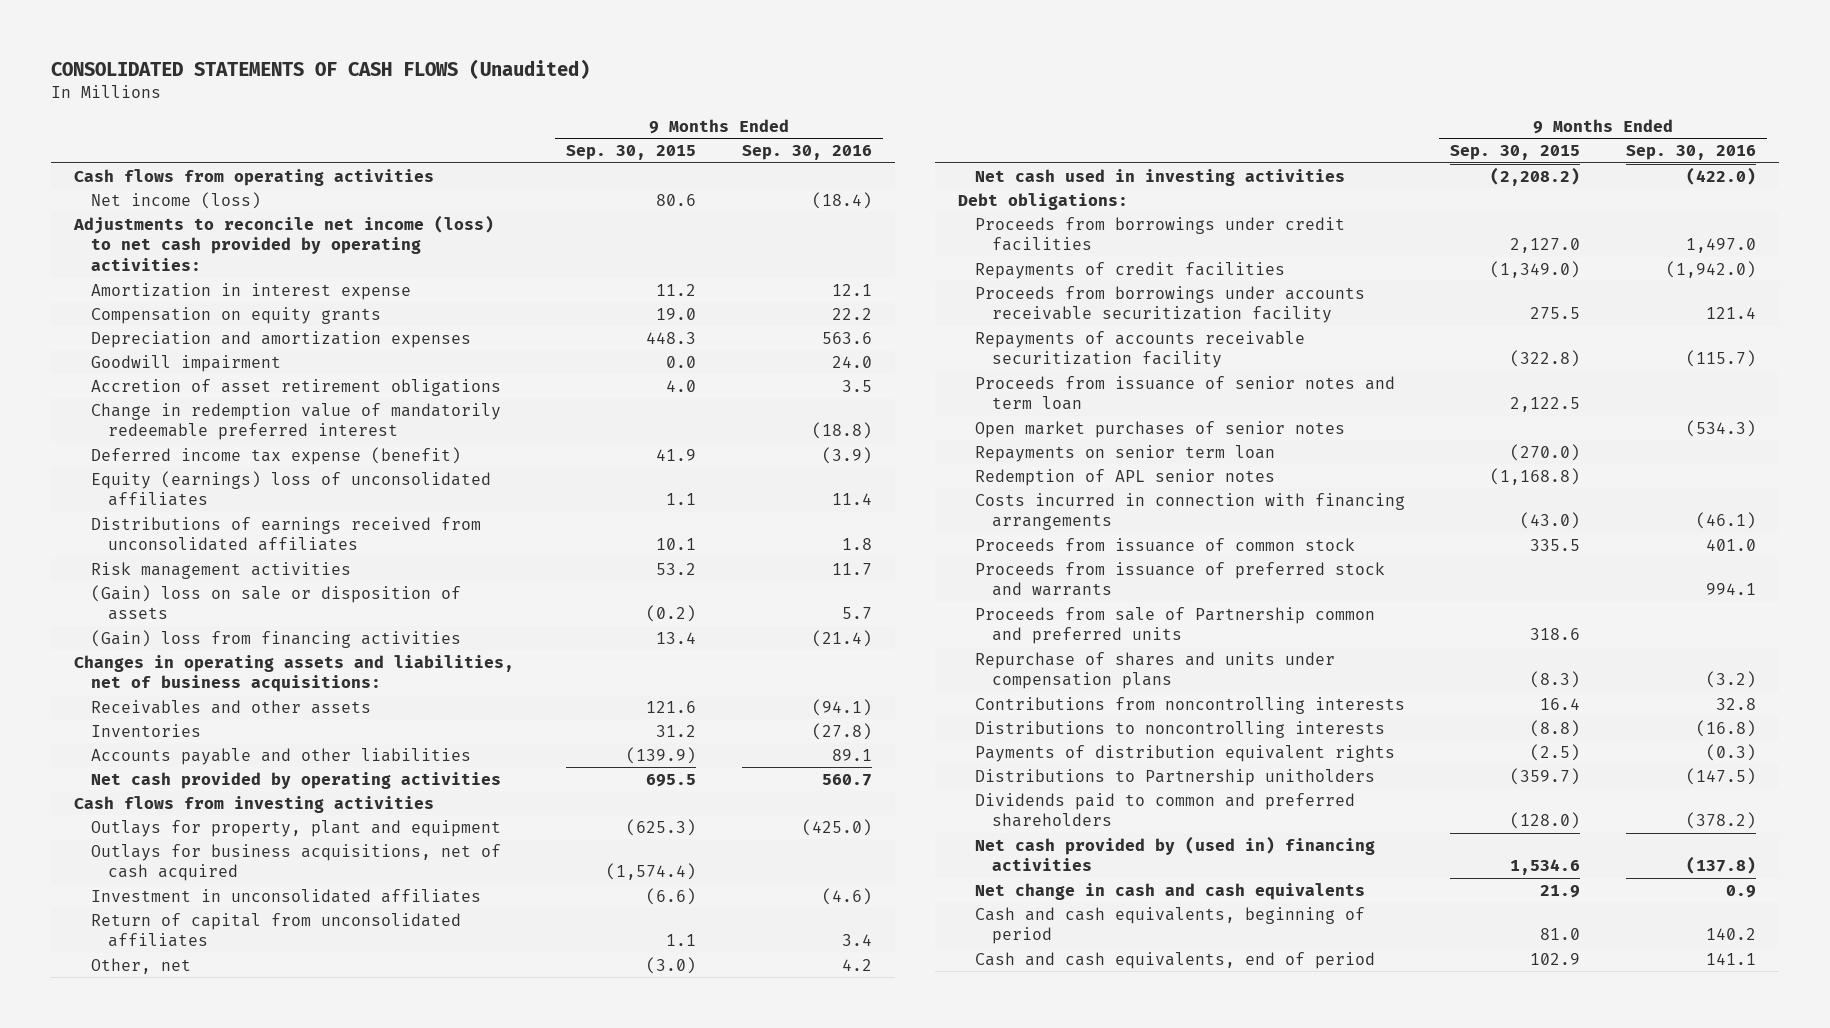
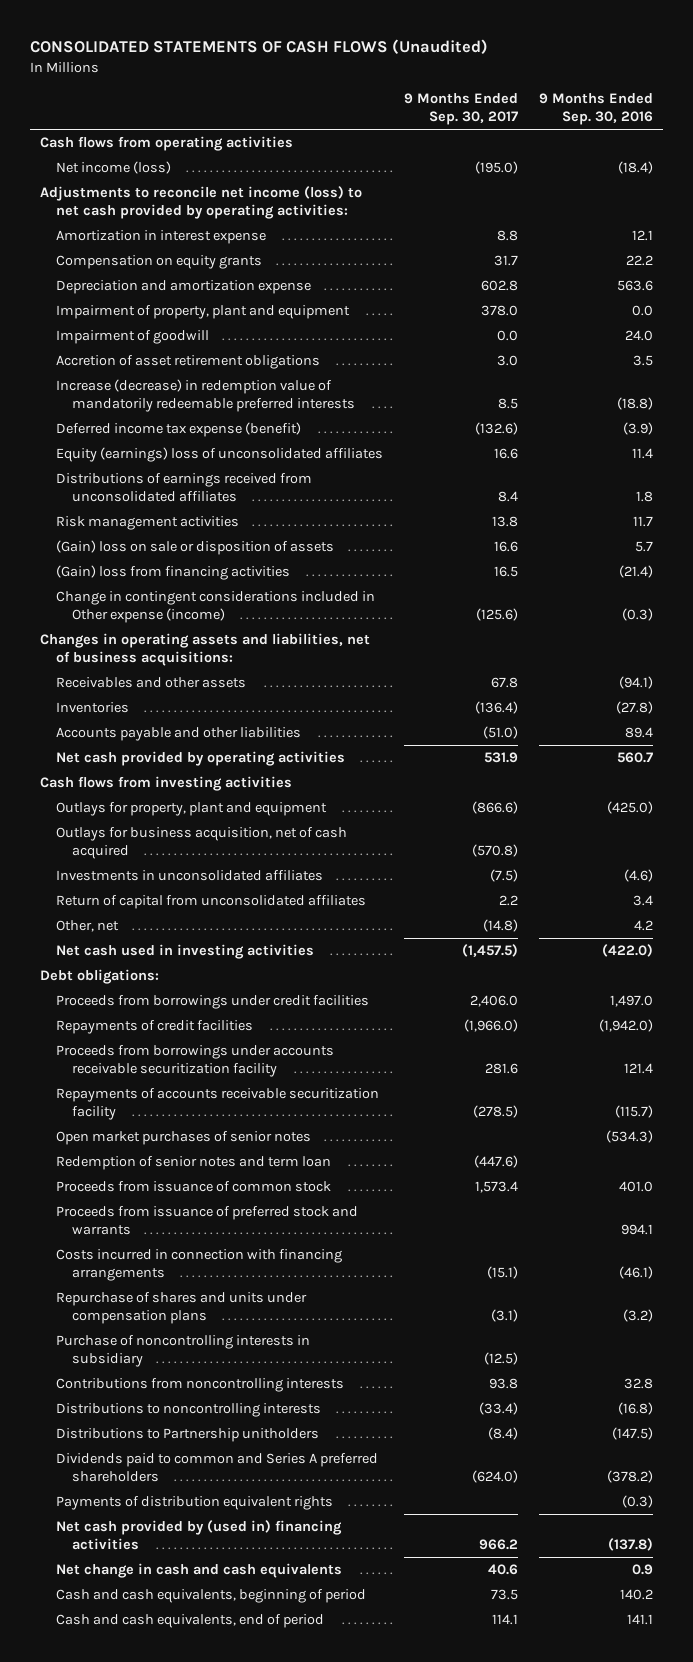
- | 9 Months Ended Sep. 30, 2015 | 9 Months Ended Sep. 30, 2016
+ | 9 Months Ended Sep. 30, 2017 | 9 Months Ended Sep. 30, 2016
- Depreciation and amortization expenses | 448.3 | 563.6
- Goodwill impairment | 0.0 | 24.0
+ Depreciation and amortization expense | 602.8 | 563.6
+ Impairment of property, plant and equipment | 378.0 | 0.0
+ Impairment of goodwill | 0.0 | 24.0
- Change in redemption value of mandatorily redeemable preferred interest | | (18.8)
+ Increase (decrease) in redemption value of mandatorily redeemable preferred interests | 8.5 | (18.8)
+ Change in contingent considerations included in Other expense (income) | (125.6) | (0.3)
- Accounts payable and other liabilities | (139.9) | 89.1
+ Accounts payable and other liabilities | (51.0) | 89.4
- Outlays for business acquisitions, net of cash acquired | (1,574.4) |
- Investment in unconsolidated affiliates | (6.6) | (4.6)
+ Outlays for business acquisition, net of cash acquired | (570.8) |
+ Investments in unconsolidated affiliates | (7.5) | (4.6)
- Proceeds from issuance of senior notes and term loan | 2,122.5 |
- Repayments on senior term loan | (270.0) |
- Redemption of APL senior notes | (1,168.8) |
+ Redemption of senior notes and term loan | (447.6) |
- Proceeds from sale of Partnership common and preferred units | 318.6 |
moved down: Costs incurred in connection with financing arrangements | (15.1) | (46.1)
+ Purchase of noncontrolling interests in subsidiary | (12.5) |
- Dividends paid to common and preferred shareholders | (128.0) | (378.2)
+ Dividends paid to common and Series A preferred shareholders | (624.0) | (378.2)
moved down: Payments of distribution equivalent rights | | (0.3)

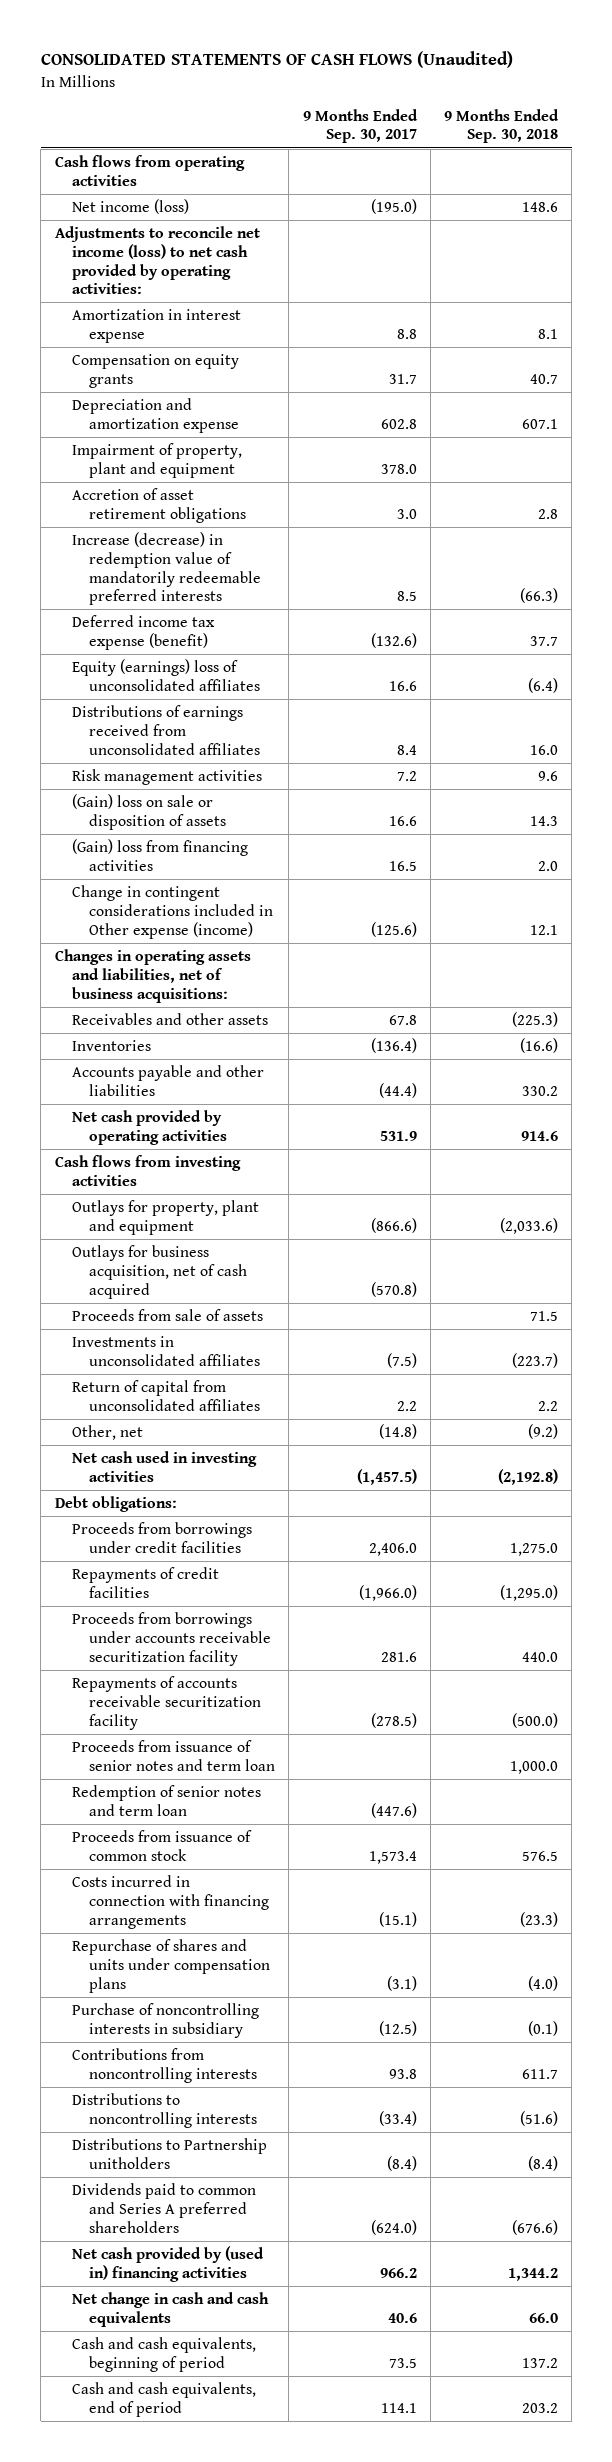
- | 9 Months Ended Sep. 30, 2017 | 9 Months Ended Sep. 30, 2016
+ | 9 Months Ended Sep. 30, 2017 | 9 Months Ended Sep. 30, 2018
- Impairment of goodwill | 0.0 | 24.0
- Risk management activities | 13.8 | 11.7
+ Risk management activities | 7.2 | 9.6
- Accounts payable and other liabilities | (51.0) | 89.4
+ Accounts payable and other liabilities | (44.4) | 330.2
+ Proceeds from sale of assets | | 71.5
- Open market purchases of senior notes | | (534.3)
+ Proceeds from issuance of senior notes and term loan | | 1,000.0
- Proceeds from issuance of preferred stock and warrants | | 994.1
- Payments of distribution equivalent rights | | (0.3)

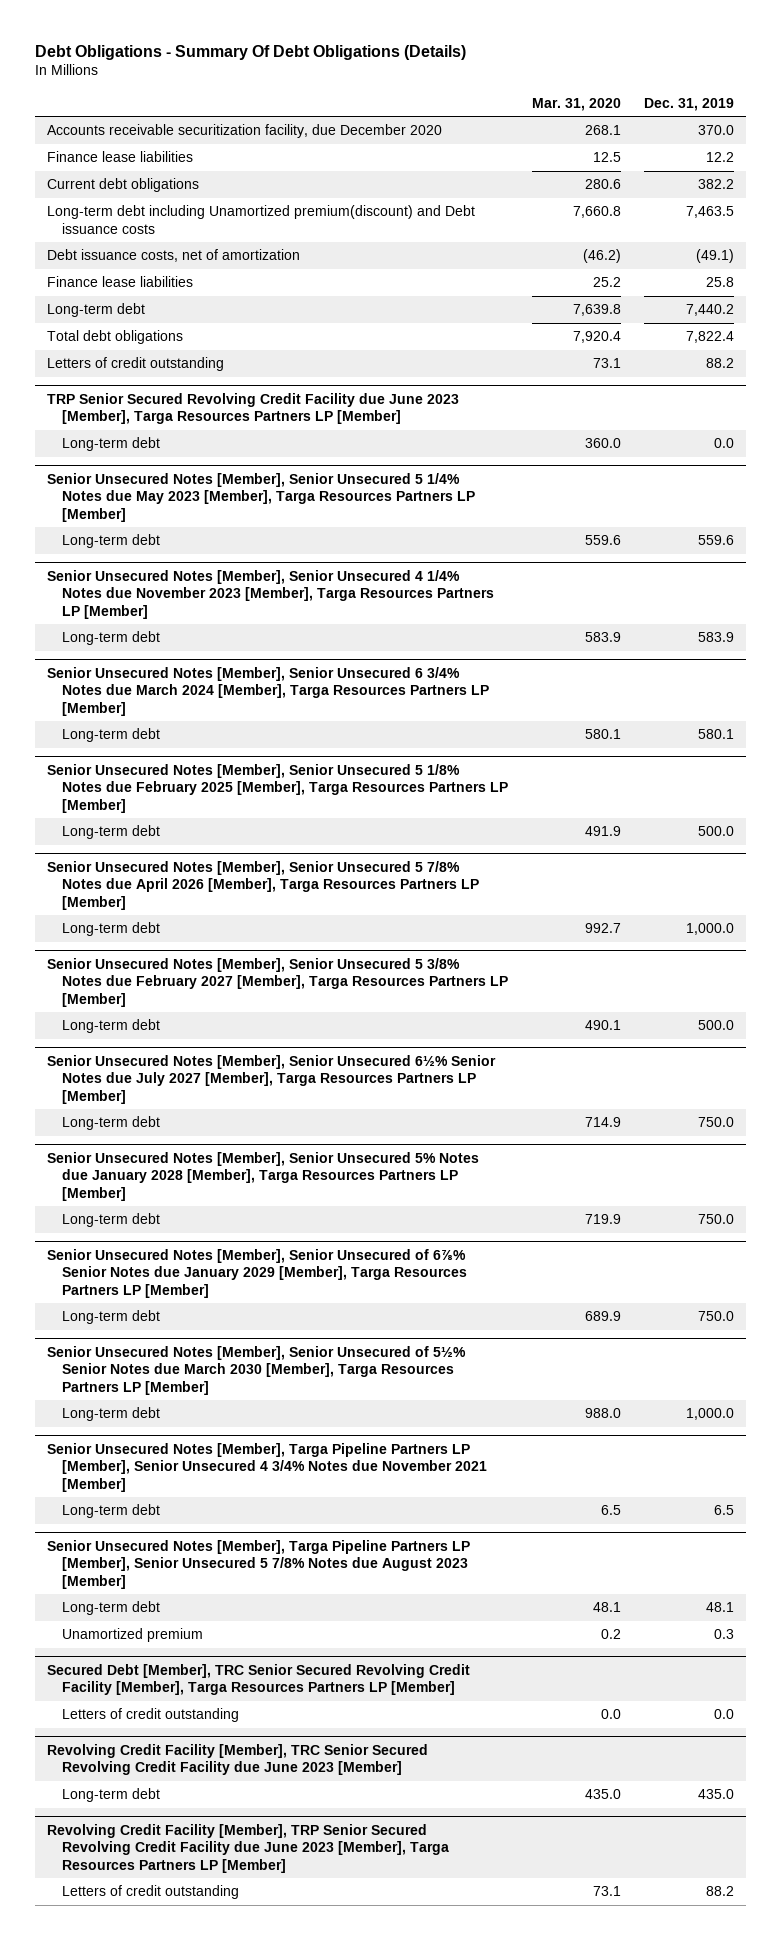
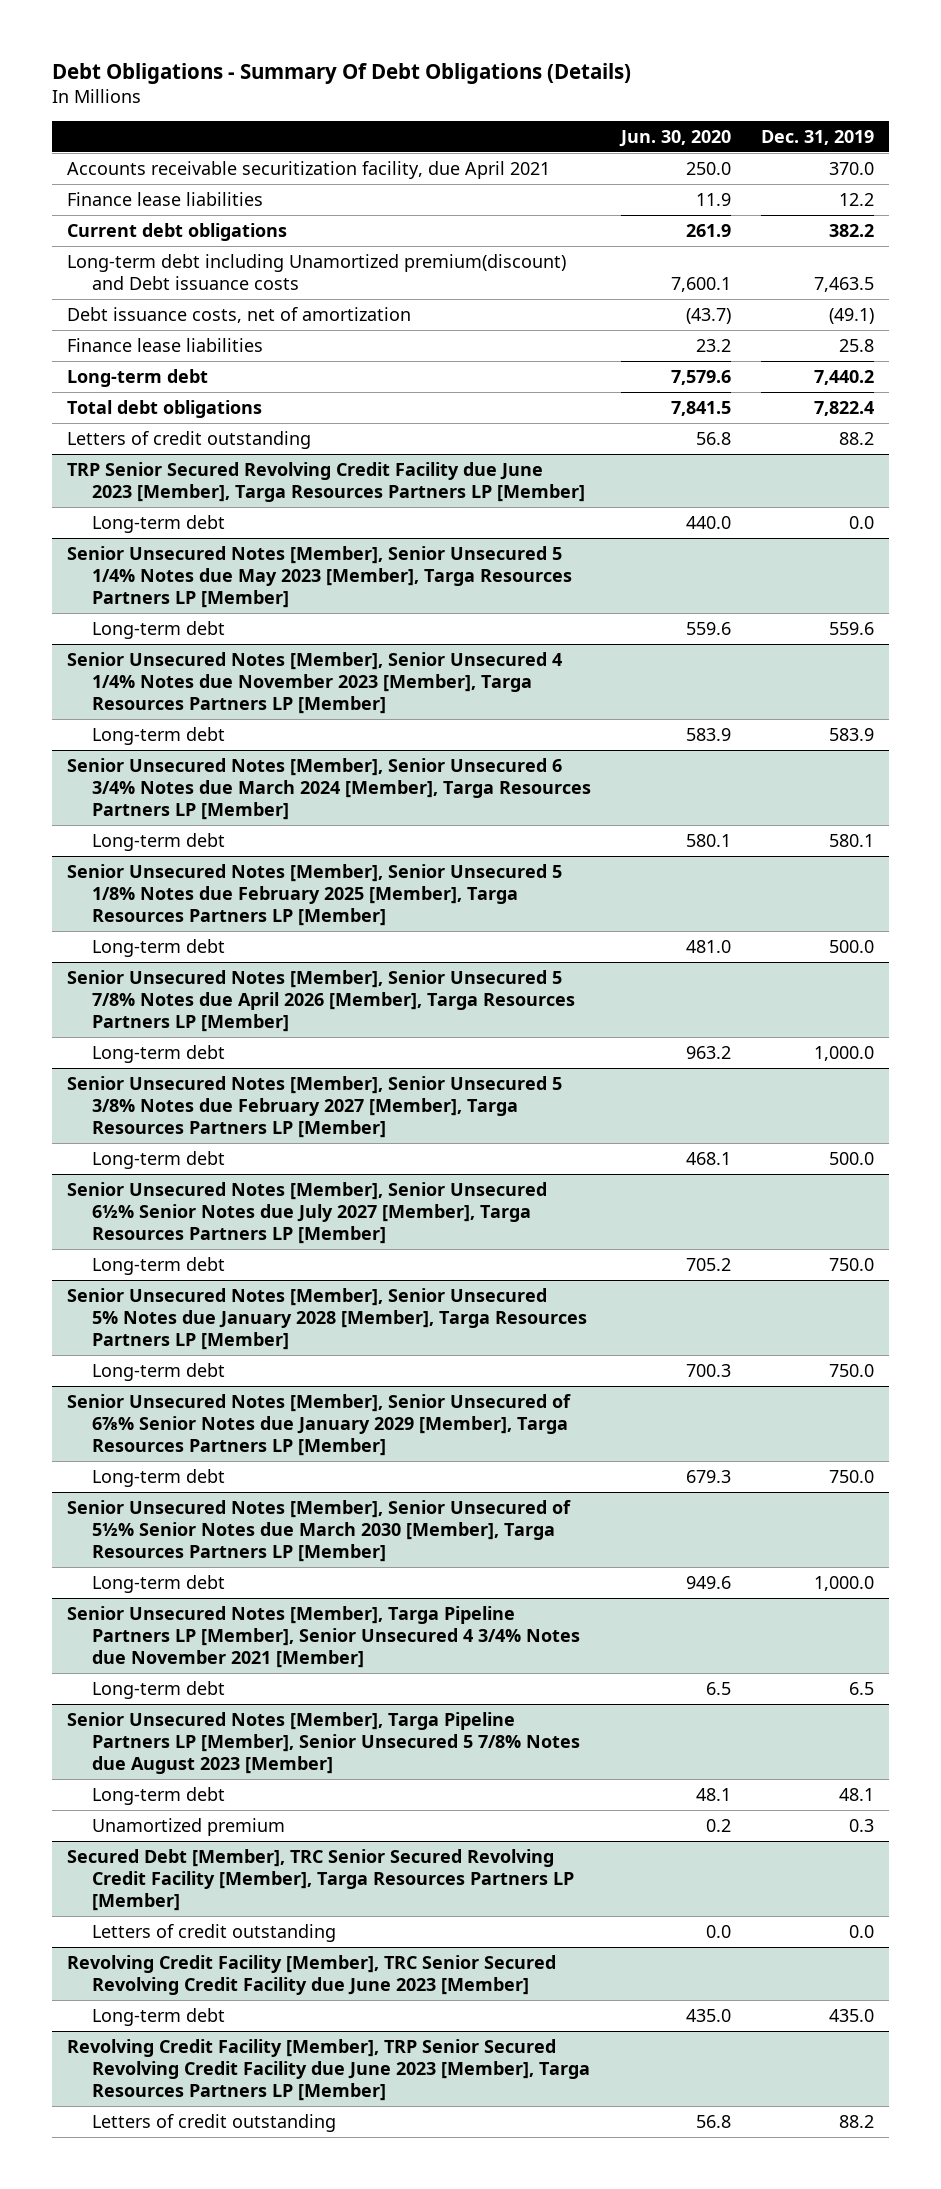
- | Mar. 31, 2020 | Dec. 31, 2019
+ | Jun. 30, 2020 | Dec. 31, 2019
- Accounts receivable securitization facility, due December 2020 | 268.1 | 370.0
+ Accounts receivable securitization facility, due April 2021 | 250.0 | 370.0

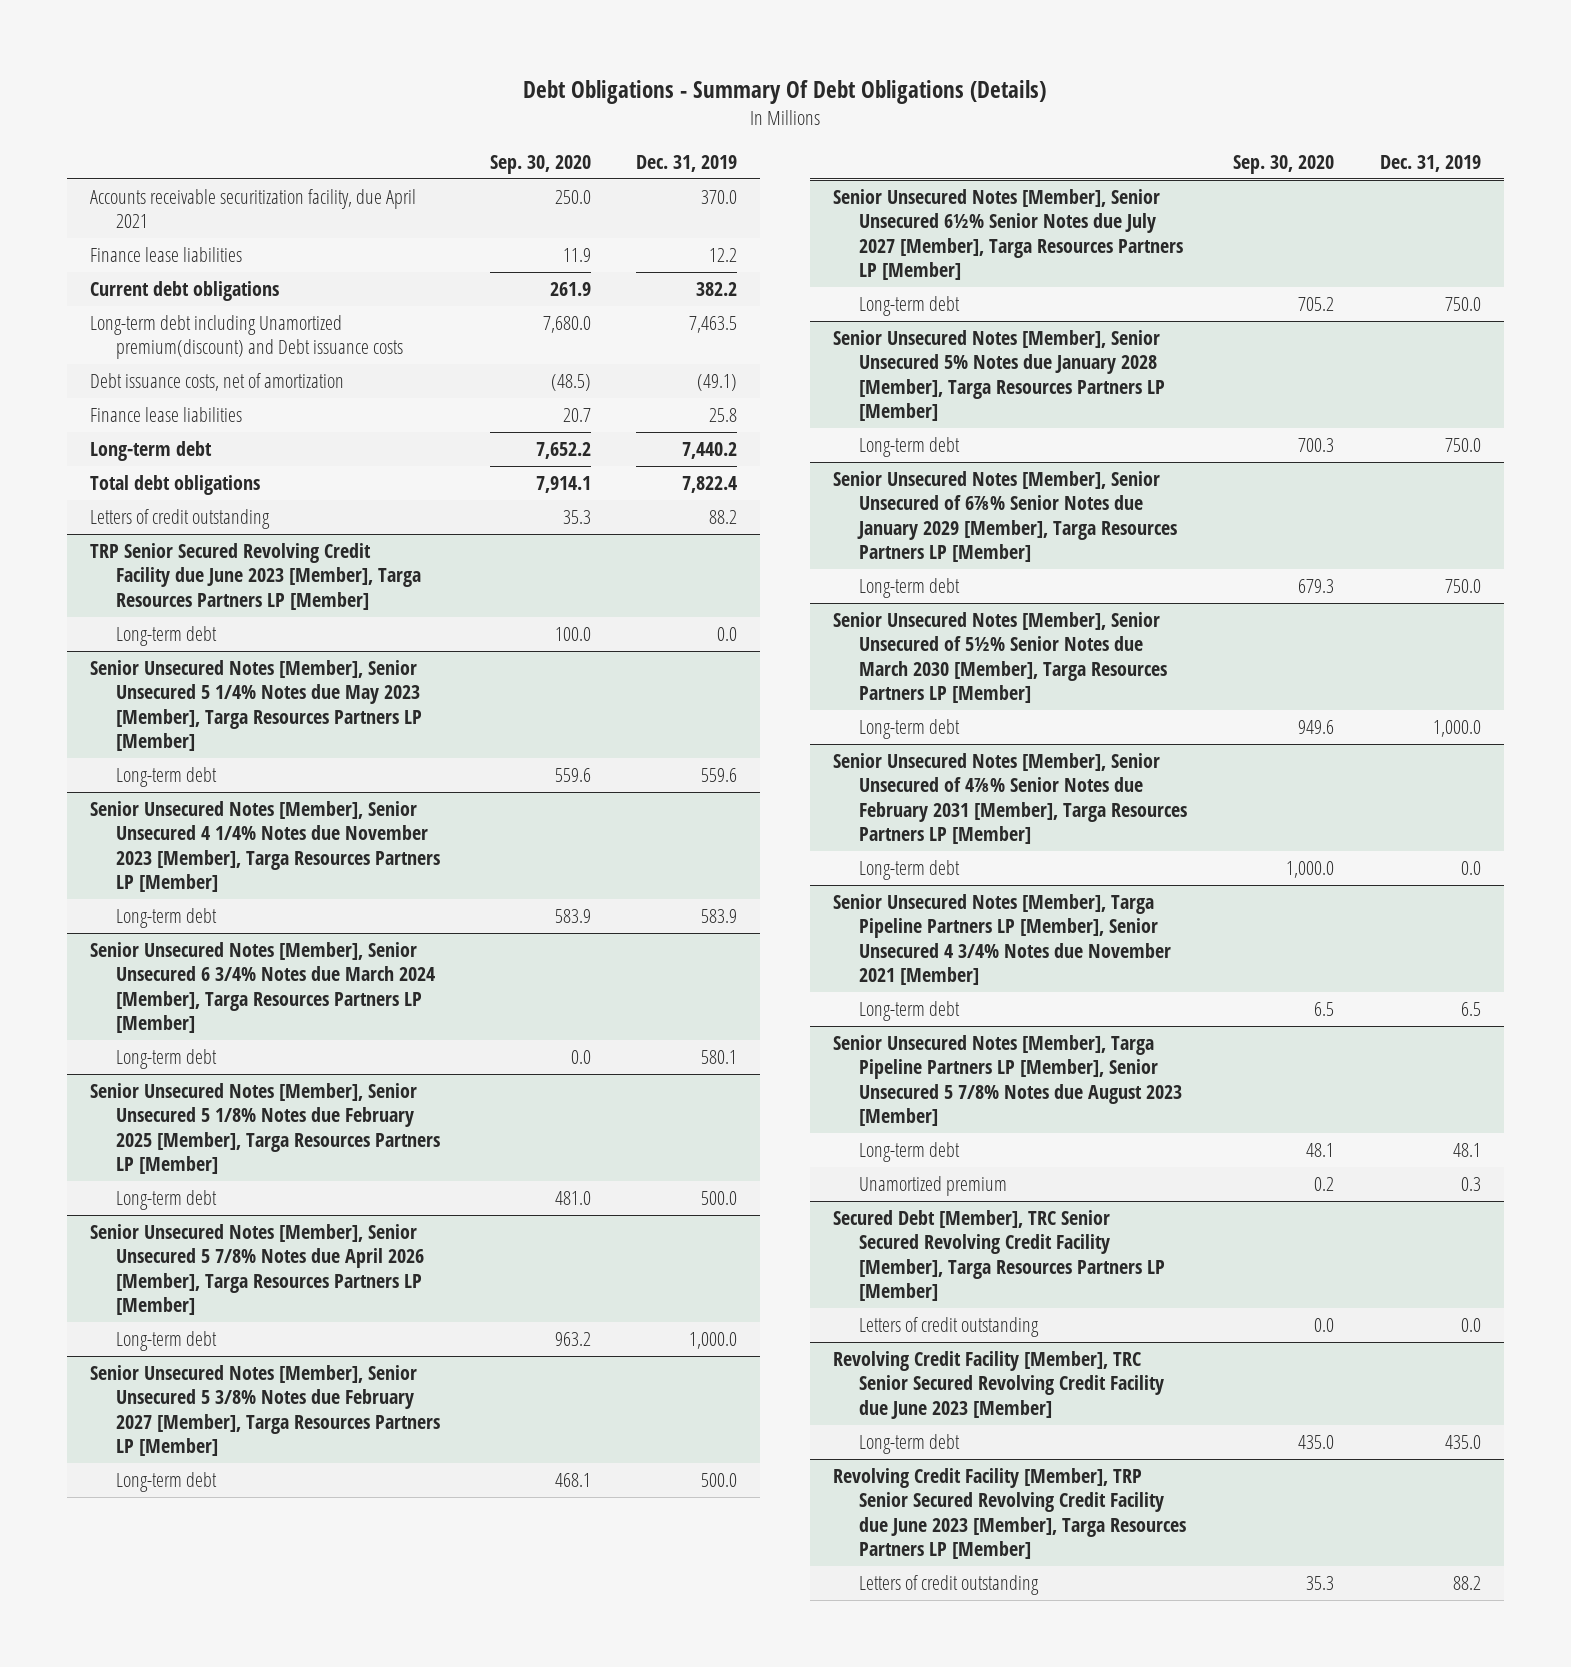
- | Jun. 30, 2020 | Dec. 31, 2019
+ | Sep. 30, 2020 | Dec. 31, 2019
+ Senior Unsecured Notes [Member], Senior Unsecured of 4⅞% Senior Notes due February 2031 [Member], Targa Resources Partners LP [Member]
+ Long-term debt | 1,000.0 | 0.0

